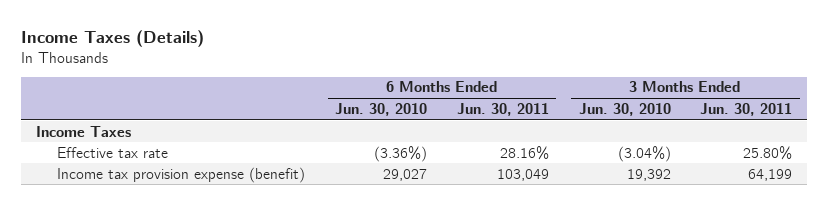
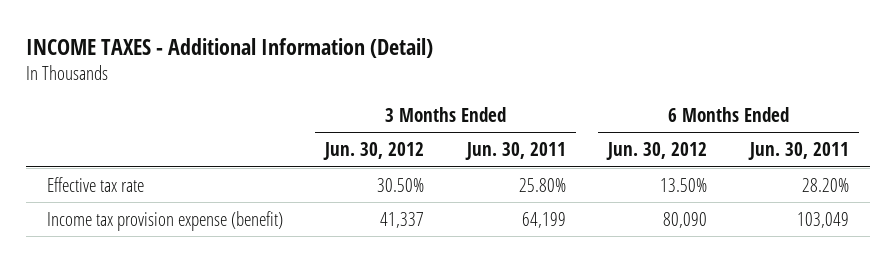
- Income Taxes (Details)
+ INCOME TAXES - Additional Information (Detail)
- | 6 Months Ended Jun. 30, 2010 | 6 Months Ended Jun. 30, 2011 | 3 Months Ended Jun. 30, 2010 | 3 Months Ended Jun. 30, 2011
+ | 3 Months Ended Jun. 30, 2012 | 3 Months Ended Jun. 30, 2011 | 6 Months Ended Jun. 30, 2012 | 6 Months Ended Jun. 30, 2011
- Income Taxes
- Effective tax rate | (3.36%) | 28.16% | (3.04%) | 25.80%
+ Effective tax rate | 30.50% | 25.80% | 13.50% | 28.20%

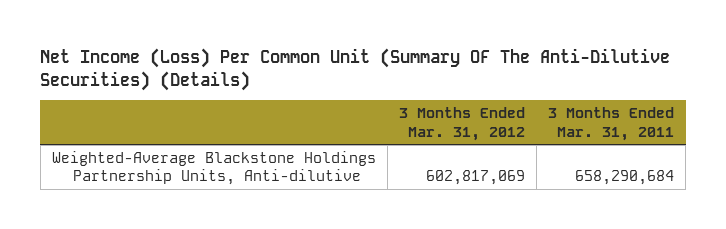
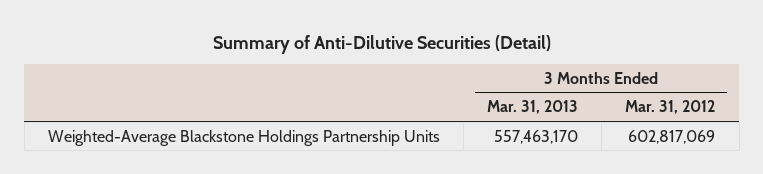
- Net Income (Loss) Per Common Unit (Summary OF The Anti-Dilutive Securities) (Details)
+ Summary of Anti-Dilutive Securities (Detail)
- | 3 Months Ended Mar. 31, 2012 | 3 Months Ended Mar. 31, 2011
+ | 3 Months Ended Mar. 31, 2013 | 3 Months Ended Mar. 31, 2012
- Weighted-Average Blackstone Holdings Partnership Units, Anti-dilutive | 602,817,069 | 658,290,684
+ Weighted-Average Blackstone Holdings Partnership Units | 557,463,170 | 602,817,069

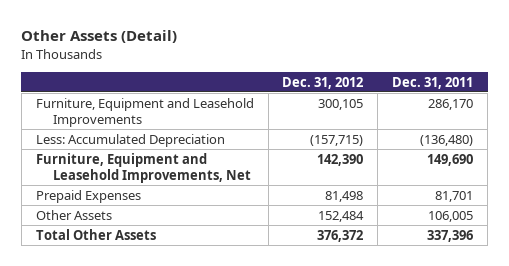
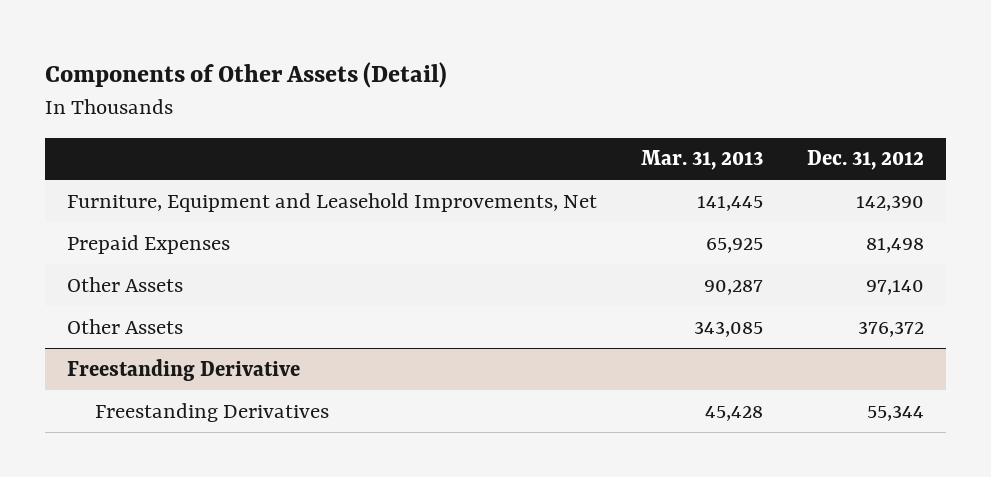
- Other Assets (Detail)
+ Components of Other Assets (Detail)
- | Dec. 31, 2012 | Dec. 31, 2011
+ | Mar. 31, 2013 | Dec. 31, 2012
- Furniture, Equipment and Leasehold Improvements | 300,105 | 286,170
- Less: Accumulated Depreciation | (157,715) | (136,480)
- Other Assets | 152,484 | 106,005
- Total Other Assets | 376,372 | 337,396
+ Other Assets | 90,287 | 97,140
+ Other Assets | 343,085 | 376,372
+ Freestanding Derivative
+ Freestanding Derivatives | 45,428 | 55,344

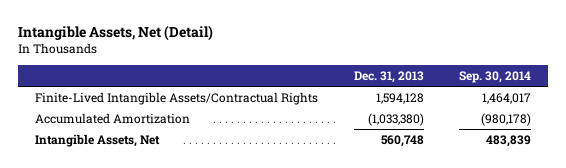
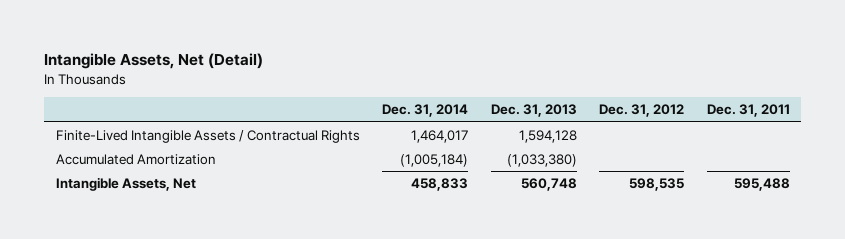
- | Dec. 31, 2013 | Sep. 30, 2014
+ | Dec. 31, 2014 | Dec. 31, 2013 | Dec. 31, 2012 | Dec. 31, 2011
- Finite-Lived Intangible Assets/Contractual Rights | 1,594,128 | 1,464,017
+ Finite-Lived Intangible Assets / Contractual Rights | 1,464,017 | 1,594,128 | |

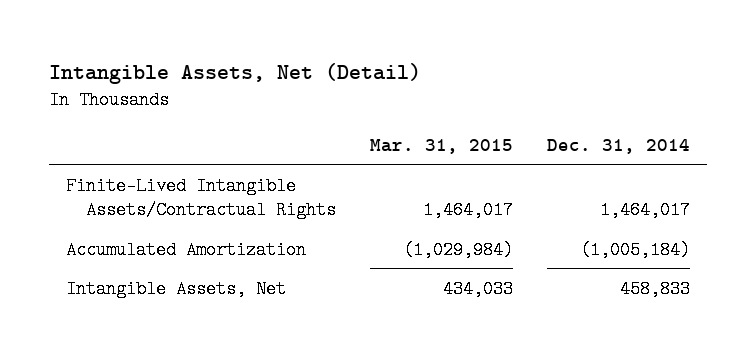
- | Dec. 31, 2014 | Dec. 31, 2013 | Dec. 31, 2012 | Dec. 31, 2011
+ | Mar. 31, 2015 | Dec. 31, 2014
- Finite-Lived Intangible Assets / Contractual Rights | 1,464,017 | 1,594,128 | |
+ Finite-Lived Intangible Assets/Contractual Rights | 1,464,017 | 1,464,017

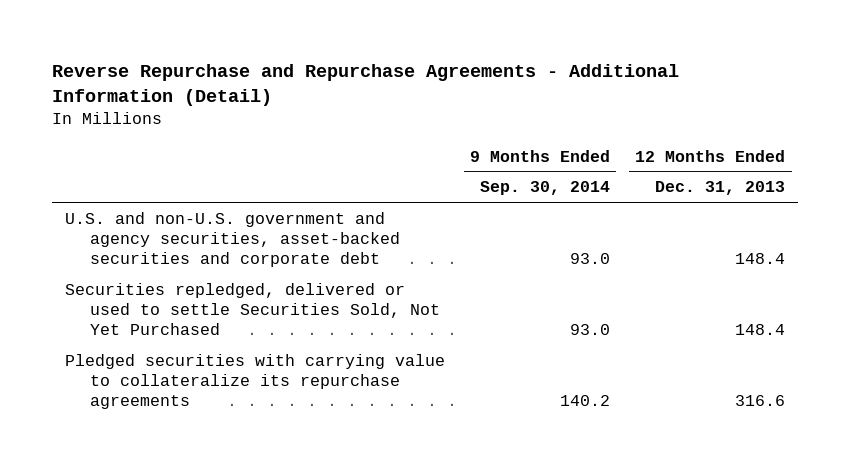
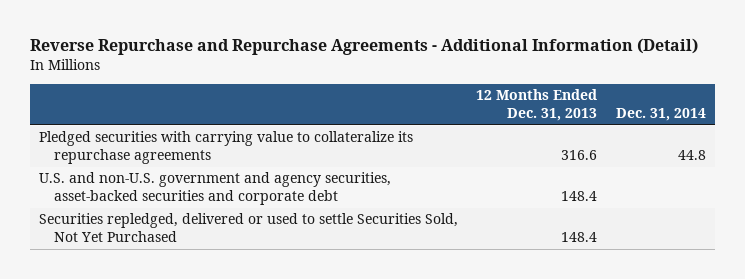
- | 9 Months Ended Sep. 30, 2014 | 12 Months Ended Dec. 31, 2013
+ | 12 Months Ended Dec. 31, 2013 | Dec. 31, 2014
moved up: Pledged securities with carrying value to collateralize its repurchase agreements | 316.6 | 44.8

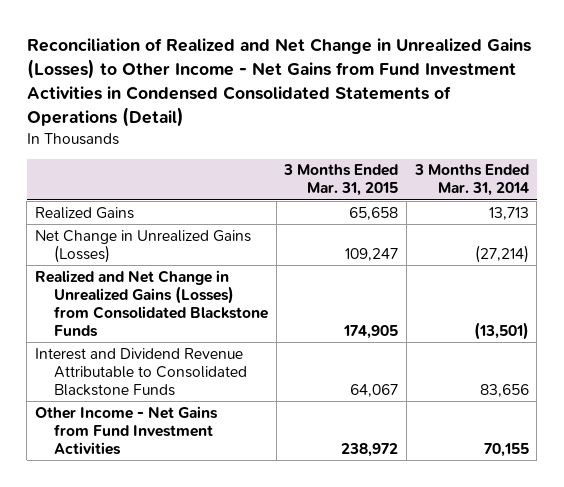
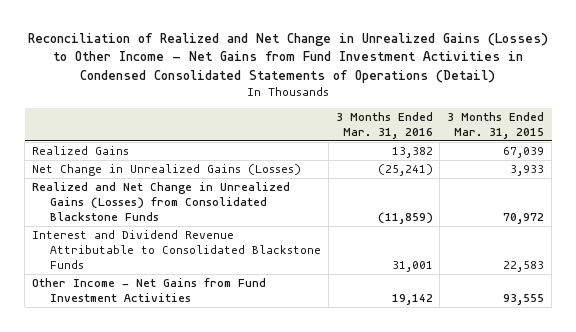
- | 3 Months Ended Mar. 31, 2015 | 3 Months Ended Mar. 31, 2014
+ | 3 Months Ended Mar. 31, 2016 | 3 Months Ended Mar. 31, 2015
- Realized Gains | 65,658 | 13,713
- Net Change in Unrealized Gains (Losses) | 109,247 | (27,214)
- Realized and Net Change in Unrealized Gains (Losses) from Consolidated Blackstone Funds | 174,905 | (13,501)
- Interest and Dividend Revenue Attributable to Consolidated Blackstone Funds | 64,067 | 83,656
- Other Income - Net Gains from Fund Investment Activities | 238,972 | 70,155
+ Realized Gains | 13,382 | 67,039
+ Net Change in Unrealized Gains (Losses) | (25,241) | 3,933
+ Realized and Net Change in Unrealized Gains (Losses) from Consolidated Blackstone Funds | (11,859) | 70,972
+ Interest and Dividend Revenue Attributable to Consolidated Blackstone Funds | 31,001 | 22,583
+ Other Income - Net Gains from Fund Investment Activities | 19,142 | 93,555

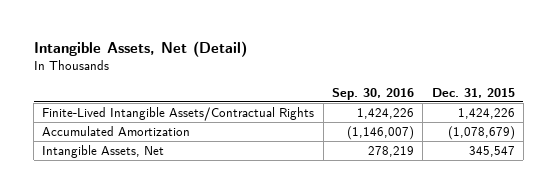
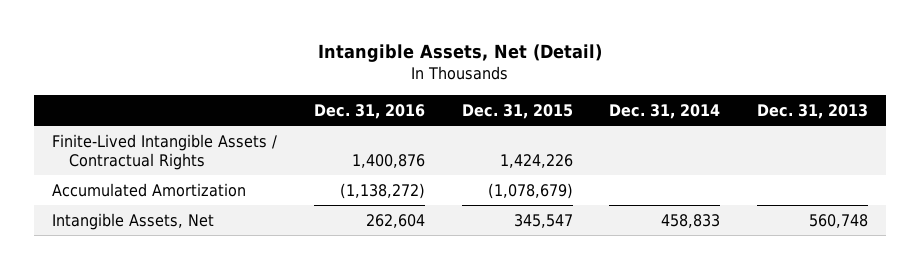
- | Sep. 30, 2016 | Dec. 31, 2015
+ | Dec. 31, 2016 | Dec. 31, 2015 | Dec. 31, 2014 | Dec. 31, 2013
- Finite-Lived Intangible Assets/Contractual Rights | 1,424,226 | 1,424,226
+ Finite-Lived Intangible Assets / Contractual Rights | 1,400,876 | 1,424,226 | |

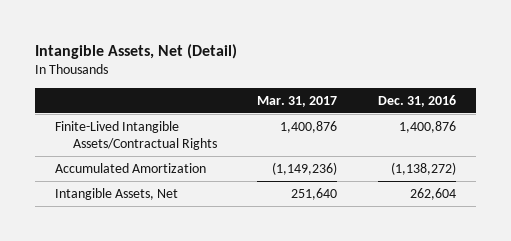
- | Dec. 31, 2016 | Dec. 31, 2015 | Dec. 31, 2014 | Dec. 31, 2013
+ | Mar. 31, 2017 | Dec. 31, 2016
- Finite-Lived Intangible Assets / Contractual Rights | 1,400,876 | 1,424,226 | |
+ Finite-Lived Intangible Assets/Contractual Rights | 1,400,876 | 1,400,876

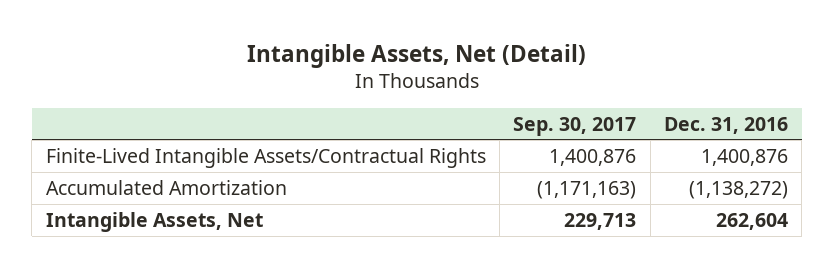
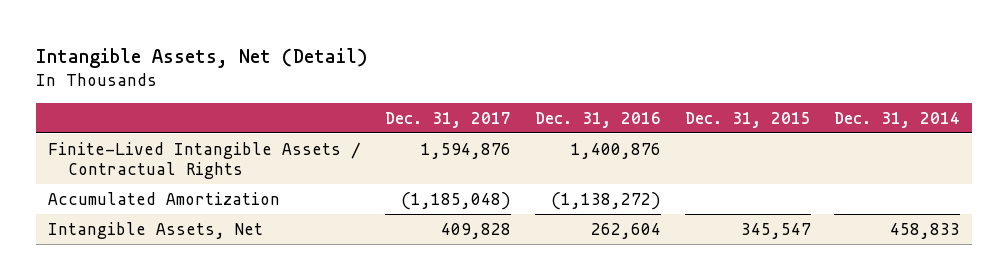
- | Sep. 30, 2017 | Dec. 31, 2016
+ | Dec. 31, 2017 | Dec. 31, 2016 | Dec. 31, 2015 | Dec. 31, 2014
- Finite-Lived Intangible Assets/Contractual Rights | 1,400,876 | 1,400,876
+ Finite-Lived Intangible Assets / Contractual Rights | 1,594,876 | 1,400,876 | |

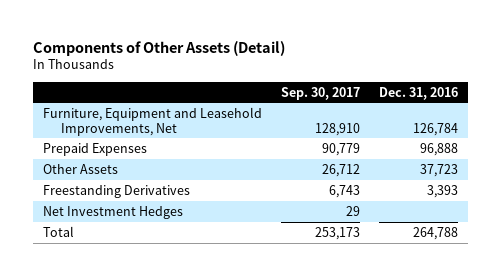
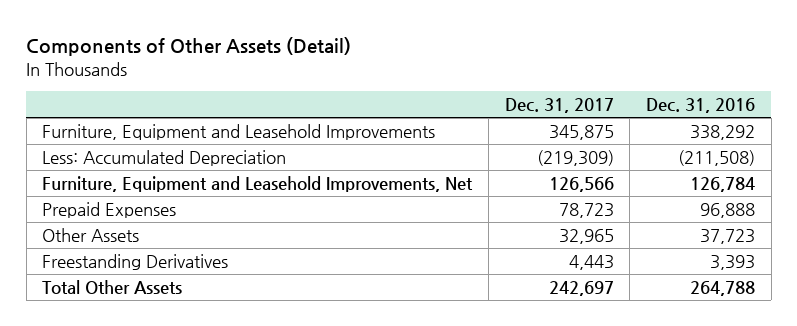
- | Sep. 30, 2017 | Dec. 31, 2016
+ | Dec. 31, 2017 | Dec. 31, 2016
+ Furniture, Equipment and Leasehold Improvements | 345,875 | 338,292
+ Less: Accumulated Depreciation | (219,309) | (211,508)
- Net Investment Hedges | 29 |
- Total | 253,173 | 264,788
+ Total Other Assets | 242,697 | 264,788

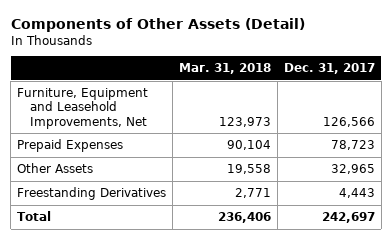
- | Dec. 31, 2017 | Dec. 31, 2016
+ | Mar. 31, 2018 | Dec. 31, 2017
- Furniture, Equipment and Leasehold Improvements | 345,875 | 338,292
- Less: Accumulated Depreciation | (219,309) | (211,508)
- Total Other Assets | 242,697 | 264,788
+ Total | 236,406 | 242,697

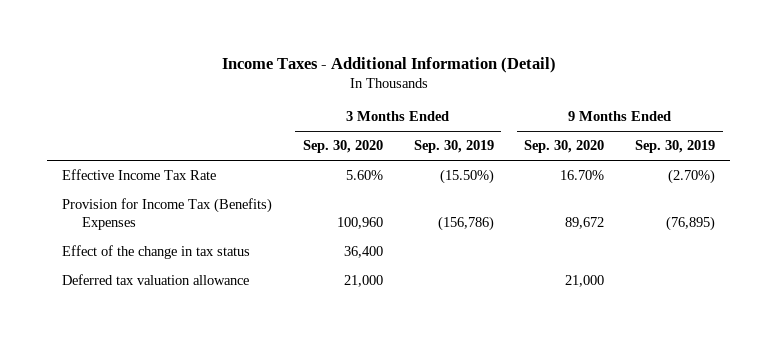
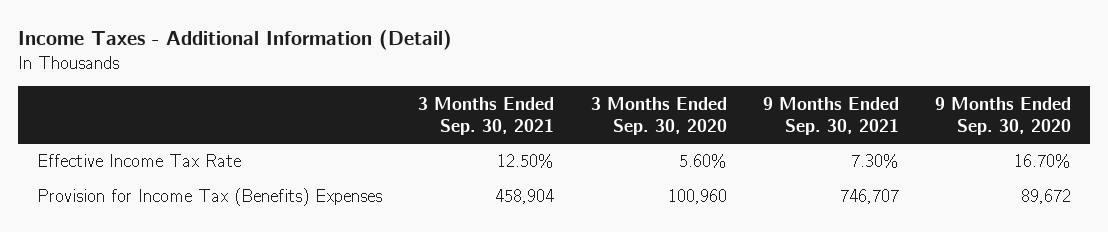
- | 3 Months Ended Sep. 30, 2020 | 3 Months Ended Sep. 30, 2019 | 9 Months Ended Sep. 30, 2020 | 9 Months Ended Sep. 30, 2019
+ | 3 Months Ended Sep. 30, 2021 | 3 Months Ended Sep. 30, 2020 | 9 Months Ended Sep. 30, 2021 | 9 Months Ended Sep. 30, 2020
- Effect of the change in tax status | 36,400 | | |
- Deferred tax valuation allowance | 21,000 | | 21,000 |

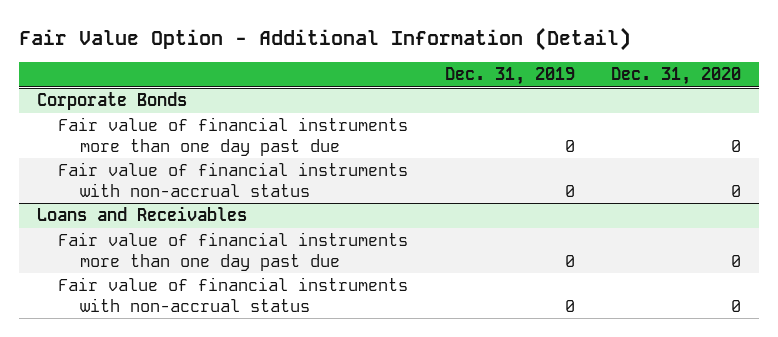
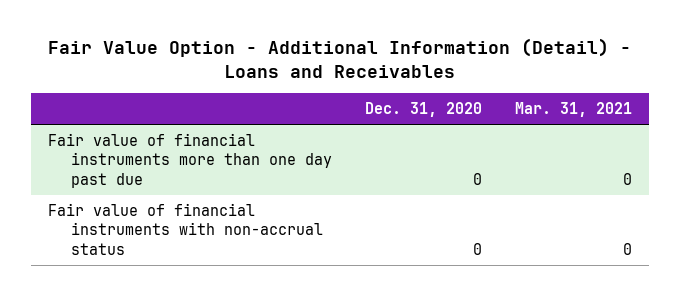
- Fair Value Option - Additional Information (Detail)
+ Fair Value Option - Additional Information (Detail) - Loans and Receivables
- | Dec. 31, 2019 | Dec. 31, 2020
+ | Dec. 31, 2020 | Mar. 31, 2021
- Corporate Bonds
- Loans and Receivables
- Fair value of financial instruments more than one day past due | 0 | 0
- Fair value of financial instruments with non-accrual status | 0 | 0

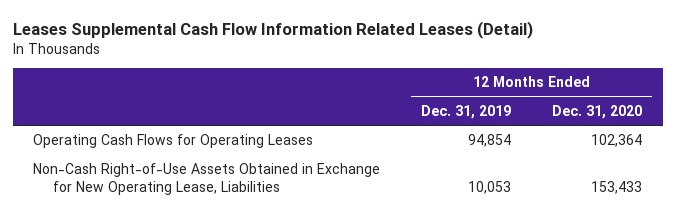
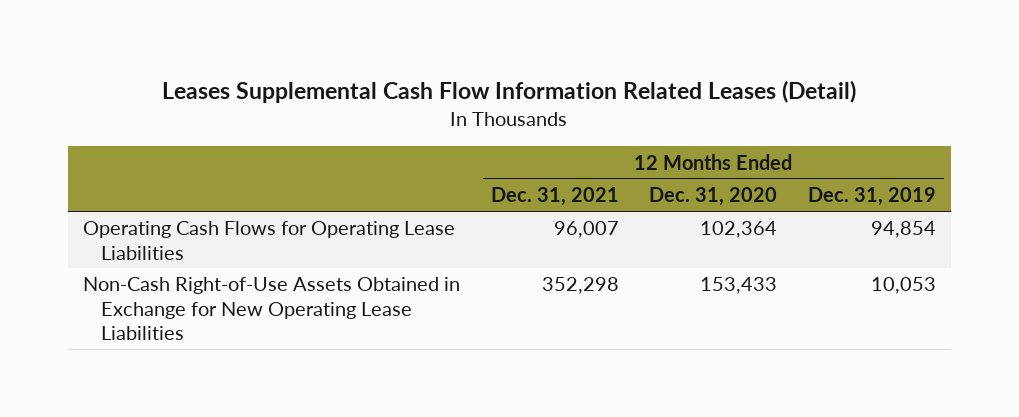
- | 12 Months Ended Dec. 31, 2019 | 12 Months Ended Dec. 31, 2020
+ | 12 Months Ended Dec. 31, 2021 | 12 Months Ended Dec. 31, 2020 | 12 Months Ended Dec. 31, 2019
- Operating Cash Flows for Operating Leases | 94,854 | 102,364
- Non-Cash Right-of-Use Assets Obtained in Exchange for New Operating Lease, Liabilities | 10,053 | 153,433
+ Operating Cash Flows for Operating Lease Liabilities | 96,007 | 102,364 | 94,854
+ Non-Cash Right-of-Use Assets Obtained in Exchange for New Operating Lease Liabilities | 352,298 | 153,433 | 10,053

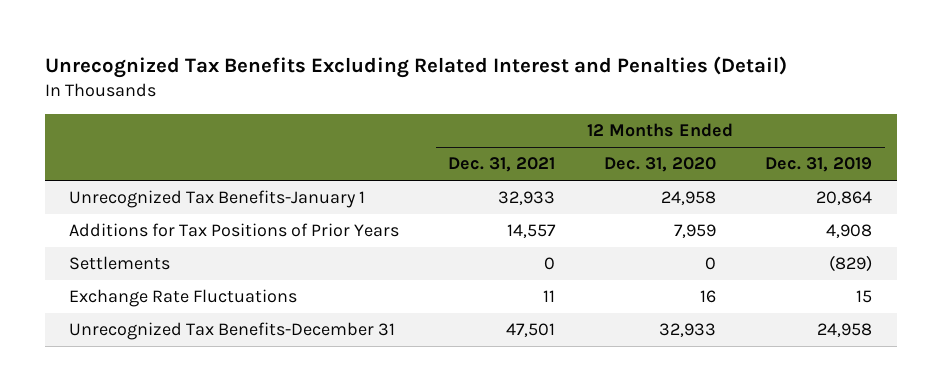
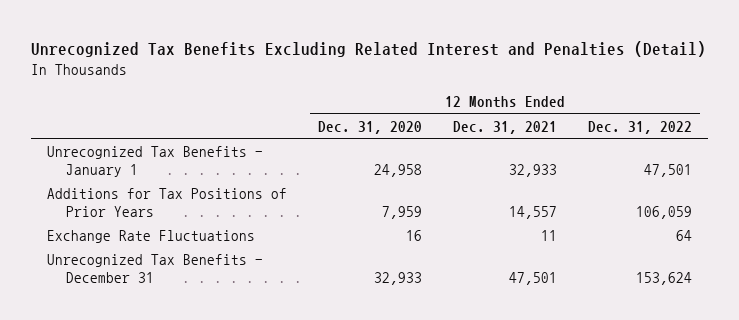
- | 12 Months Ended Dec. 31, 2021 | 12 Months Ended Dec. 31, 2020 | 12 Months Ended Dec. 31, 2019
+ | 12 Months Ended Dec. 31, 2020 | 12 Months Ended Dec. 31, 2021 | 12 Months Ended Dec. 31, 2022
- Unrecognized Tax Benefits-January 1 | 32,933 | 24,958 | 20,864
+ Unrecognized Tax Benefits - January 1 | 24,958 | 32,933 | 47,501
- Settlements | 0 | 0 | (829)
- Unrecognized Tax Benefits-December 31 | 47,501 | 32,933 | 24,958
+ Unrecognized Tax Benefits - December 31 | 32,933 | 47,501 | 153,624

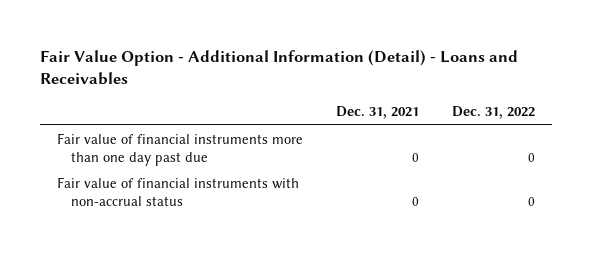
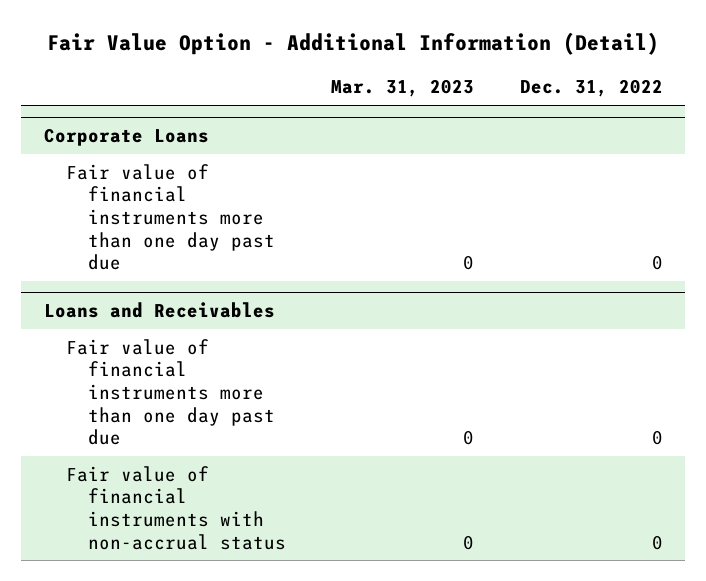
- Fair Value Option - Additional Information (Detail) - Loans and Receivables
+ Fair Value Option - Additional Information (Detail)
- | Dec. 31, 2021 | Dec. 31, 2022
+ | Mar. 31, 2023 | Dec. 31, 2022
+ Corporate Loans
+ Loans and Receivables
+ Fair value of financial instruments more than one day past due | 0 | 0

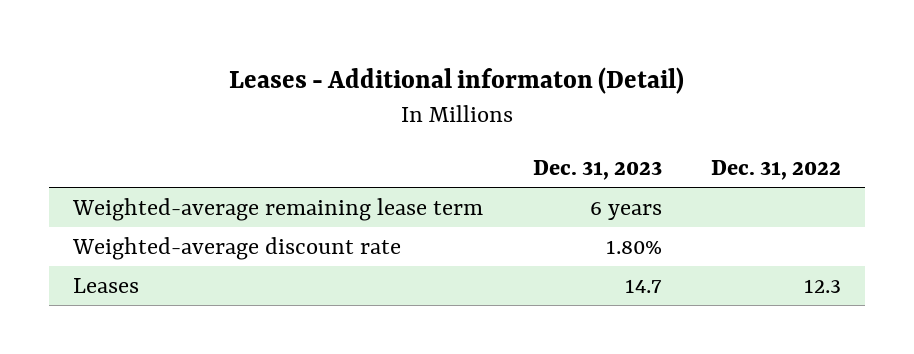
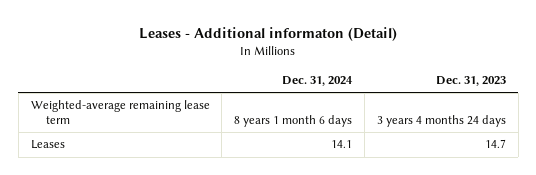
- | Dec. 31, 2023 | Dec. 31, 2022
+ | Dec. 31, 2024 | Dec. 31, 2023
- Weighted-average remaining lease term | 6 years |
- Weighted-average discount rate | 1.80% |
+ Weighted-average remaining lease term | 8 years 1 month 6 days | 3 years 4 months 24 days

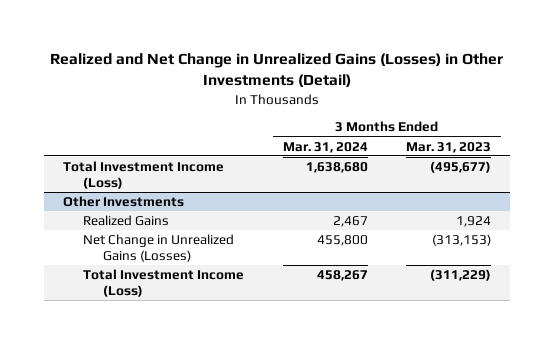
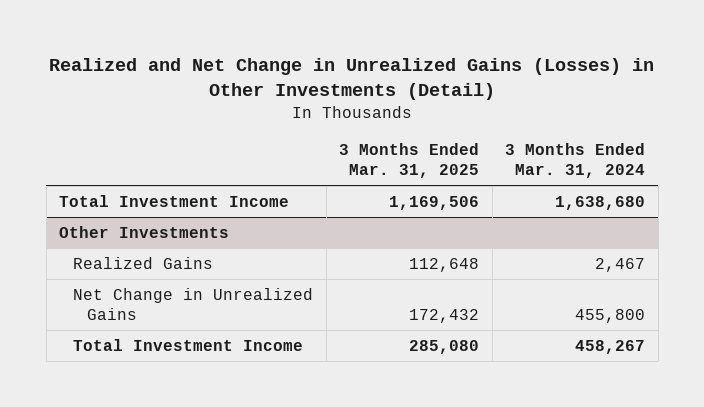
- | 3 Months Ended Mar. 31, 2024 | 3 Months Ended Mar. 31, 2023
+ | 3 Months Ended Mar. 31, 2025 | 3 Months Ended Mar. 31, 2024
- Total Investment Income (Loss) | 1,638,680 | (495,677)
+ Total Investment Income | 1,169,506 | 1,638,680
@ Other Investments
- Net Change in Unrealized Gains (Losses) | 455,800 | (313,153)
- Total Investment Income (Loss) | 458,267 | (311,229)
+ Net Change in Unrealized Gains | 172,432 | 455,800
+ Total Investment Income | 285,080 | 458,267

